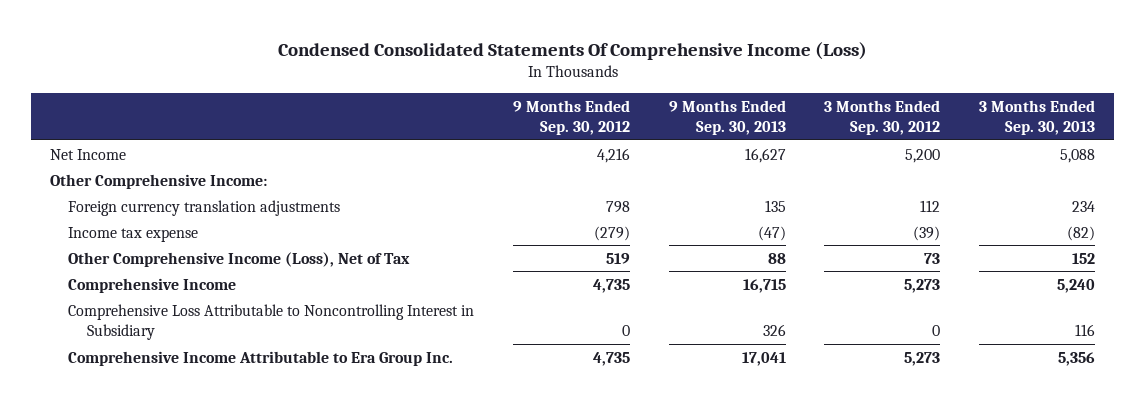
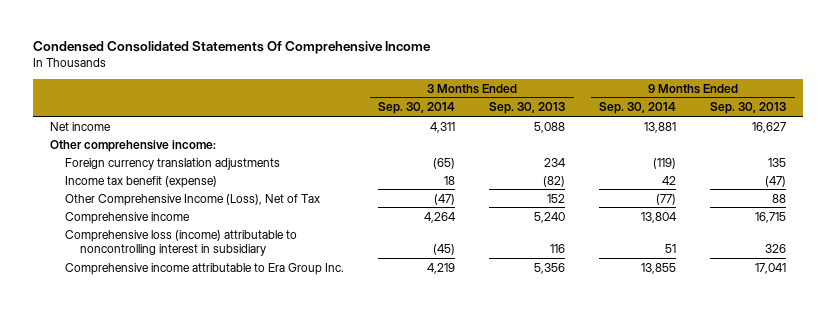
- Condensed Consolidated Statements Of Comprehensive Income (Loss)
+ Condensed Consolidated Statements Of Comprehensive Income
- | 9 Months Ended Sep. 30, 2012 | 9 Months Ended Sep. 30, 2013 | 3 Months Ended Sep. 30, 2012 | 3 Months Ended Sep. 30, 2013
+ | 3 Months Ended Sep. 30, 2014 | 3 Months Ended Sep. 30, 2013 | 9 Months Ended Sep. 30, 2014 | 9 Months Ended Sep. 30, 2013
- Net Income | 4,216 | 16,627 | 5,200 | 5,088
- Other Comprehensive Income:
+ Net income | 4,311 | 5,088 | 13,881 | 16,627
+ Other comprehensive income:
- Income tax expense | (279) | (47) | (39) | (82)
+ Income tax benefit (expense) | 18 | (82) | 42 | (47)
- Comprehensive Income | 4,735 | 16,715 | 5,273 | 5,240
- Comprehensive Loss Attributable to Noncontrolling Interest in Subsidiary | 0 | 326 | 0 | 116
- Comprehensive Income Attributable to Era Group Inc. | 4,735 | 17,041 | 5,273 | 5,356
+ Comprehensive income | 4,264 | 5,240 | 13,804 | 16,715
+ Comprehensive loss (income) attributable to noncontrolling interest in subsidiary | (45) | 116 | 51 | 326
+ Comprehensive income attributable to Era Group Inc. | 4,219 | 5,356 | 13,855 | 17,041

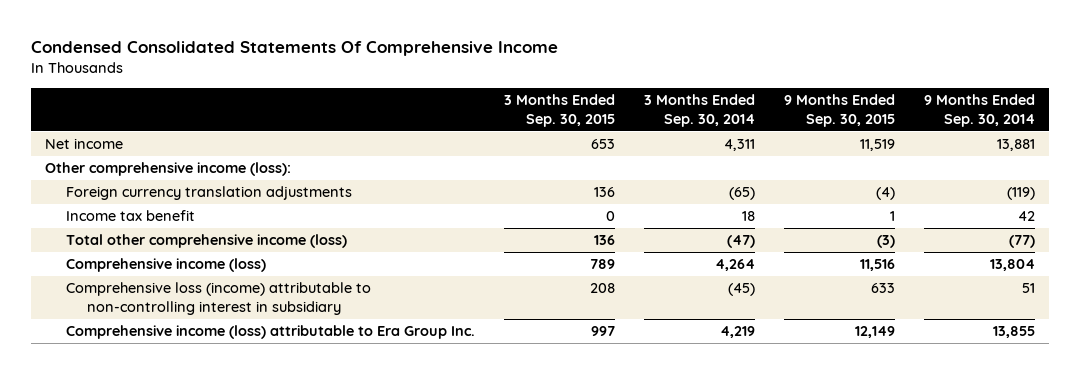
- | 3 Months Ended Sep. 30, 2014 | 3 Months Ended Sep. 30, 2013 | 9 Months Ended Sep. 30, 2014 | 9 Months Ended Sep. 30, 2013
+ | 3 Months Ended Sep. 30, 2015 | 3 Months Ended Sep. 30, 2014 | 9 Months Ended Sep. 30, 2015 | 9 Months Ended Sep. 30, 2014
- Other comprehensive income:
+ Other comprehensive income (loss):
- Income tax benefit (expense) | 18 | (82) | 42 | (47)
- Other Comprehensive Income (Loss), Net of Tax | (47) | 152 | (77) | 88
- Comprehensive income | 4,264 | 5,240 | 13,804 | 16,715
- Comprehensive loss (income) attributable to noncontrolling interest in subsidiary | (45) | 116 | 51 | 326
- Comprehensive income attributable to Era Group Inc. | 4,219 | 5,356 | 13,855 | 17,041
+ Income tax benefit | 0 | 18 | 1 | 42
+ Total other comprehensive income (loss) | 136 | (47) | (3) | (77)
+ Comprehensive income (loss) | 789 | 4,264 | 11,516 | 13,804
+ Comprehensive loss (income) attributable to non-controlling interest in subsidiary | 208 | (45) | 633 | 51
+ Comprehensive income (loss) attributable to Era Group Inc. | 997 | 4,219 | 12,149 | 13,855

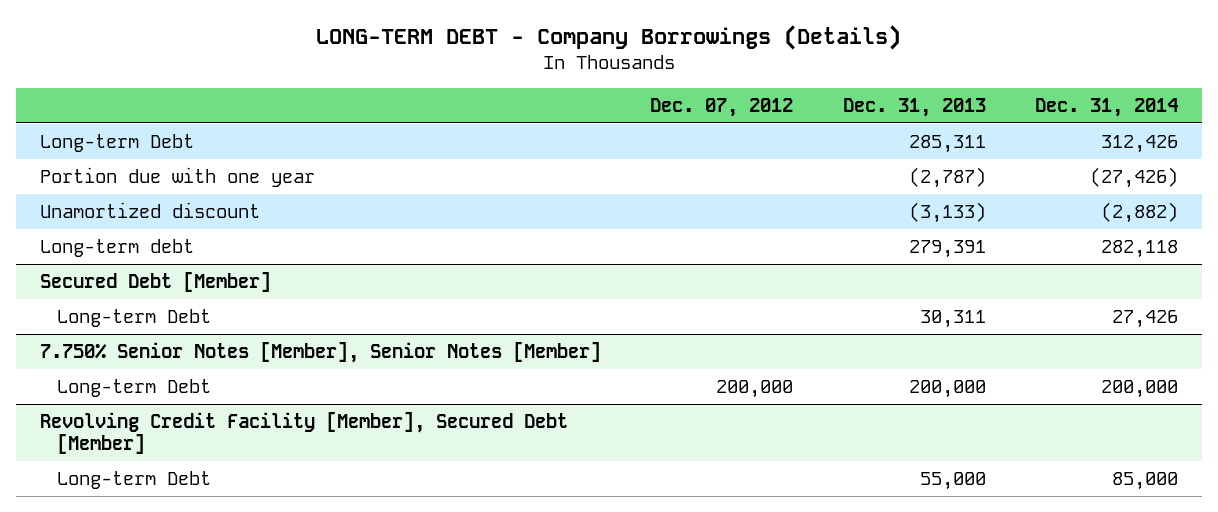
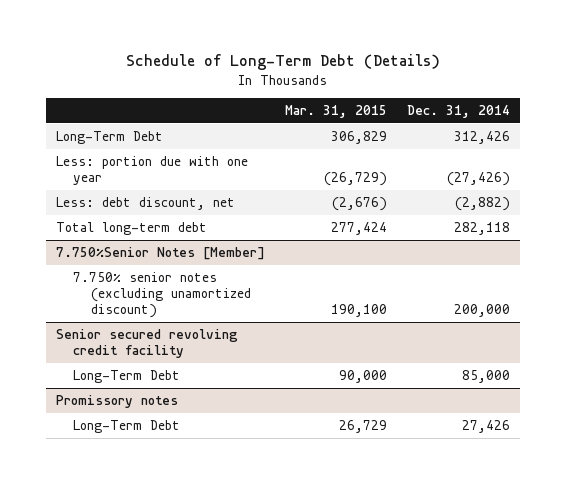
- LONG-TERM DEBT - Company Borrowings (Details)
+ Schedule of Long-Term Debt (Details)
- | Dec. 07, 2012 | Dec. 31, 2013 | Dec. 31, 2014
+ | Mar. 31, 2015 | Dec. 31, 2014
- Long-term Debt | | 285,311 | 312,426
- Portion due with one year | | (2,787) | (27,426)
- Unamortized discount | | (3,133) | (2,882)
- Long-term debt | | 279,391 | 282,118
- Secured Debt [Member]
- Long-term Debt | | 30,311 | 27,426
- 7.750% Senior Notes [Member], Senior Notes [Member]
- Long-term Debt | 200,000 | 200,000 | 200,000
- Revolving Credit Facility [Member], Secured Debt [Member]
- Long-term Debt | | 55,000 | 85,000
+ Long-Term Debt | 306,829 | 312,426
+ Less: portion due with one year | (26,729) | (27,426)
+ Less: debt discount, net | (2,676) | (2,882)
+ Total long-term debt | 277,424 | 282,118
+ 7.750%Senior Notes [Member]
+ 7.750% senior notes (excluding unamortized discount) | 190,100 | 200,000
+ Senior secured revolving credit facility
+ Long-Term Debt | 90,000 | 85,000
+ Promissory notes
+ Long-Term Debt | 26,729 | 27,426

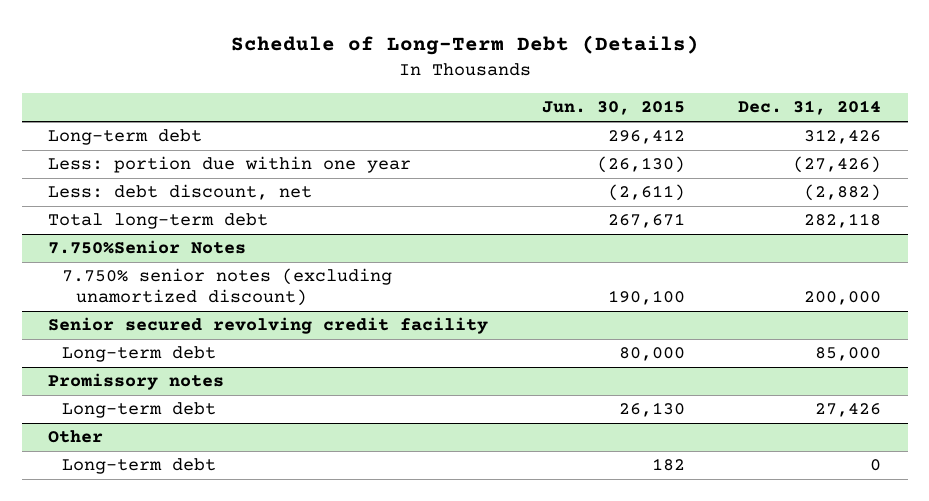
- | Mar. 31, 2015 | Dec. 31, 2014
+ | Jun. 30, 2015 | Dec. 31, 2014
- Long-Term Debt | 306,829 | 312,426
- Less: portion due with one year | (26,729) | (27,426)
+ Long-term debt | 296,412 | 312,426
+ Less: portion due within one year | (26,130) | (27,426)
- 7.750%Senior Notes [Member]
+ 7.750%Senior Notes
@ Senior secured revolving credit facility
- Long-Term Debt | 90,000 | 85,000
+ Long-term debt | 80,000 | 85,000
@ Promissory notes
- Long-Term Debt | 26,729 | 27,426
+ Long-term debt | 26,130 | 27,426
+ Other
+ Long-term debt | 182 | 0

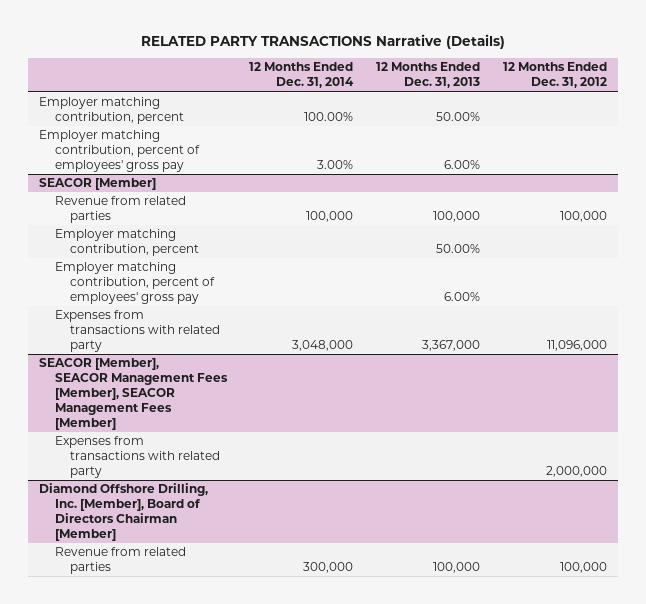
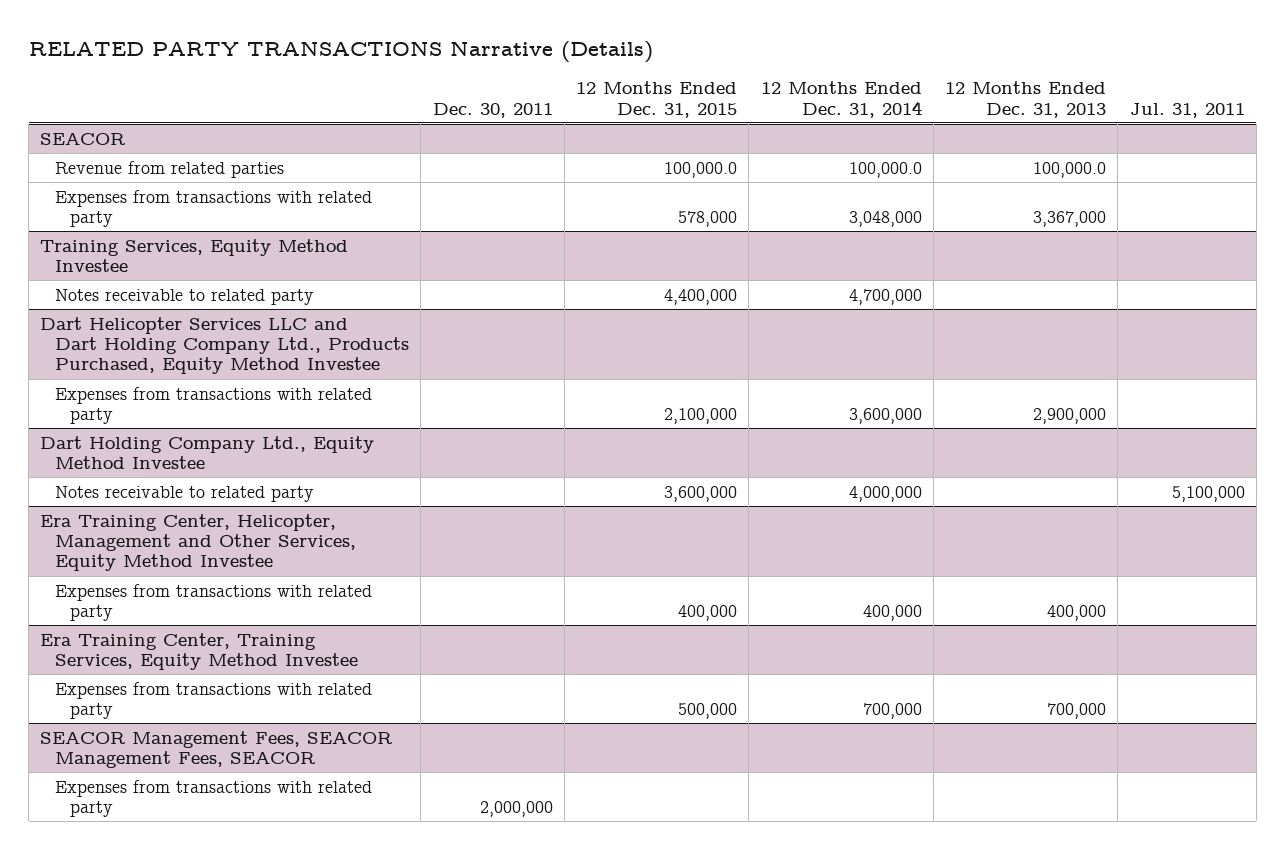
- | 12 Months Ended Dec. 31, 2014 | 12 Months Ended Dec. 31, 2013 | 12 Months Ended Dec. 31, 2012
+ | Dec. 30, 2011 | 12 Months Ended Dec. 31, 2015 | 12 Months Ended Dec. 31, 2014 | 12 Months Ended Dec. 31, 2013 | Jul. 31, 2011
- Employer matching contribution, percent | 100.00% | 50.00% |
- Employer matching contribution, percent of employees' gross pay | 3.00% | 6.00% |
- SEACOR [Member]
- Revenue from related parties | 100,000 | 100,000 | 100,000
- Employer matching contribution, percent | | 50.00% |
- Employer matching contribution, percent of employees' gross pay | | 6.00% |
+ SEACOR
+ Revenue from related parties | | 100,000.0 | 100,000.0 | 100,000.0 |
- SEACOR [Member], SEACOR Management Fees [Member], SEACOR Management Fees [Member]
+ Training Services, Equity Method Investee
+ Notes receivable to related party | | 4,400,000 | 4,700,000 | |
+ Dart Helicopter Services LLC and Dart Holding Company Ltd., Products Purchased, Equity Method Investee
+ Expenses from transactions with related party | | 2,100,000 | 3,600,000 | 2,900,000 |
+ Dart Holding Company Ltd., Equity Method Investee
+ Notes receivable to related party | | 3,600,000 | 4,000,000 | | 5,100,000
+ Era Training Center, Helicopter, Management and Other Services, Equity Method Investee
+ Expenses from transactions with related party | | 400,000 | 400,000 | 400,000 |
+ Era Training Center, Training Services, Equity Method Investee
+ Expenses from transactions with related party | | 500,000 | 700,000 | 700,000 |
+ SEACOR Management Fees, SEACOR Management Fees, SEACOR
- Diamond Offshore Drilling, Inc. [Member], Board of Directors Chairman [Member]
- Revenue from related parties | 300,000 | 100,000 | 100,000

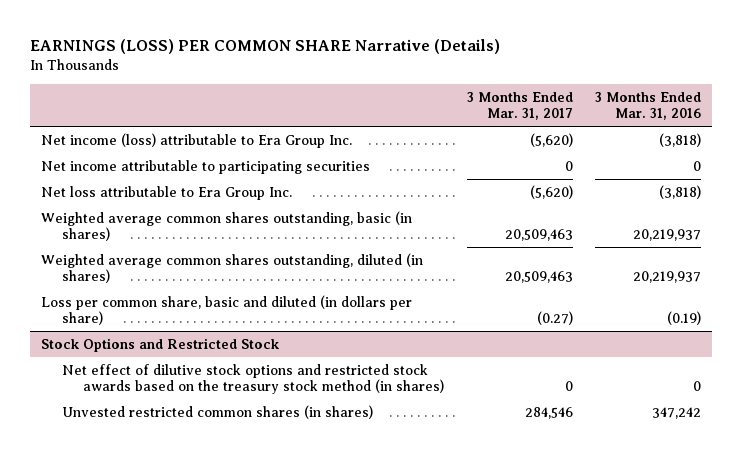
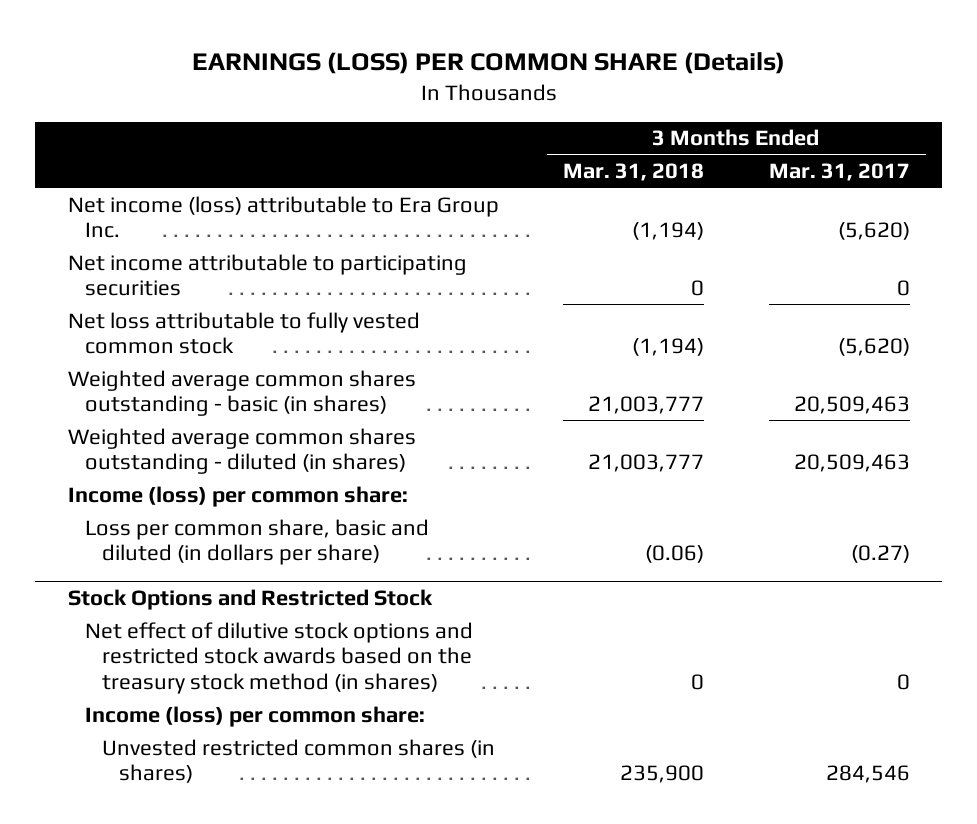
- EARNINGS (LOSS) PER COMMON SHARE Narrative (Details)
+ EARNINGS (LOSS) PER COMMON SHARE (Details)
- | 3 Months Ended Mar. 31, 2017 | 3 Months Ended Mar. 31, 2016
+ | 3 Months Ended Mar. 31, 2018 | 3 Months Ended Mar. 31, 2017
- Net loss attributable to Era Group Inc. | (5,620) | (3,818)
- Weighted average common shares outstanding, basic (in shares) | 20,509,463 | 20,219,937
- Weighted average common shares outstanding, diluted (in shares) | 20,509,463 | 20,219,937
+ Net loss attributable to fully vested common stock | (1,194) | (5,620)
+ Weighted average common shares outstanding - basic (in shares) | 21,003,777 | 20,509,463
+ Weighted average common shares outstanding - diluted (in shares) | 21,003,777 | 20,509,463
+ Income (loss) per common share:
@ Stock Options and Restricted Stock
+ Income (loss) per common share:

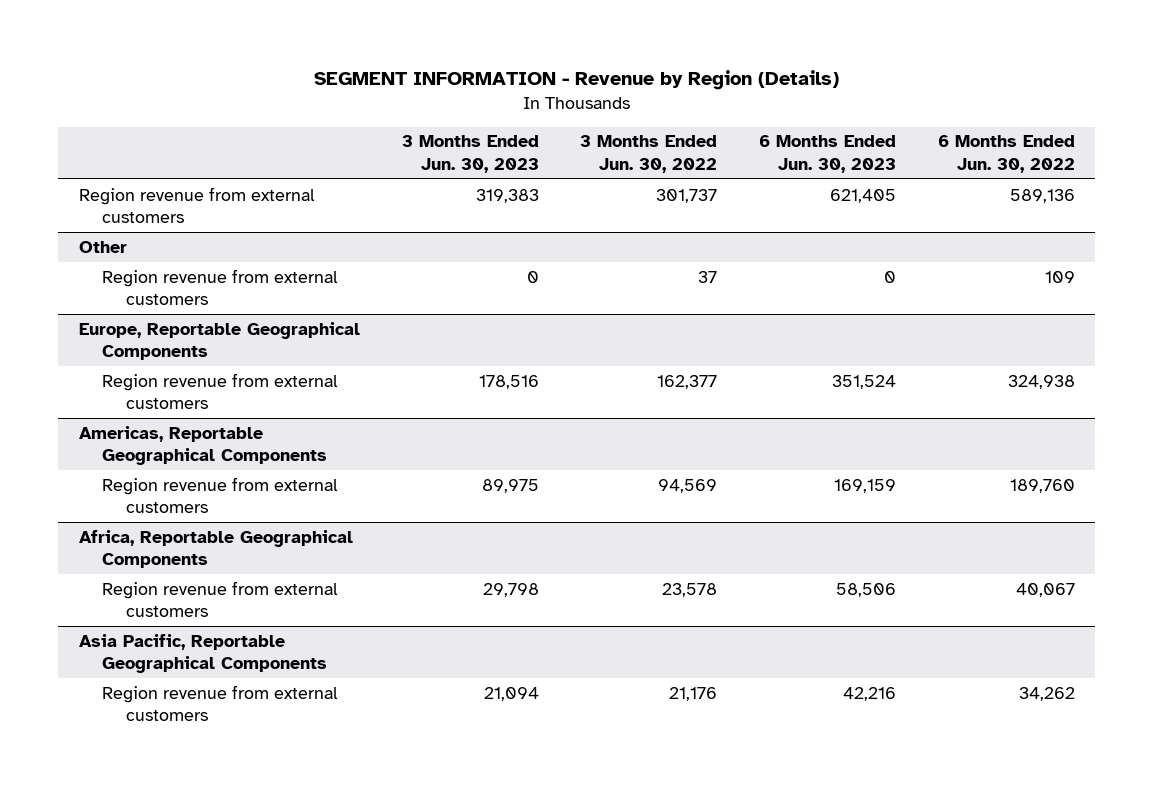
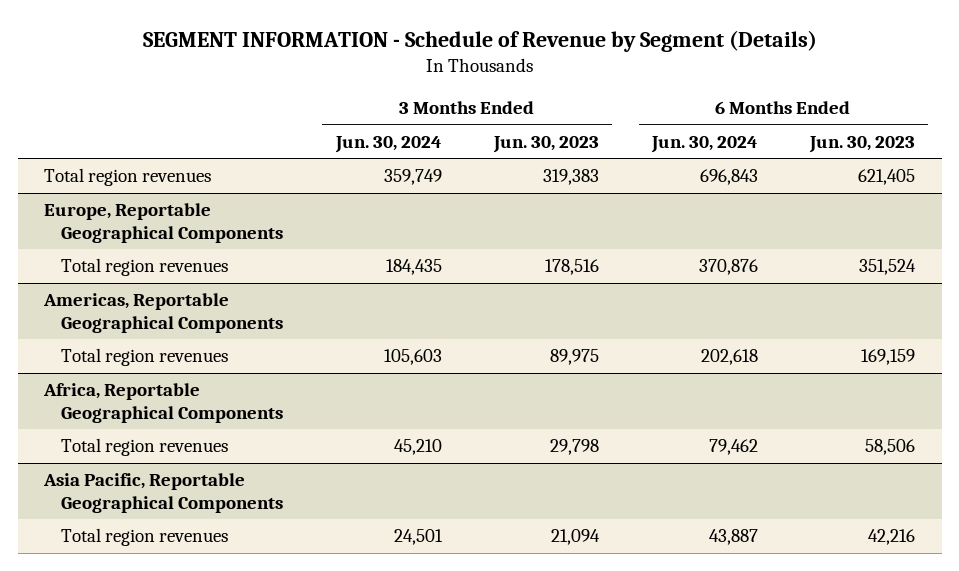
- SEGMENT INFORMATION - Revenue by Region (Details)
+ SEGMENT INFORMATION - Schedule of Revenue by Segment (Details)
- | 3 Months Ended Jun. 30, 2023 | 3 Months Ended Jun. 30, 2022 | 6 Months Ended Jun. 30, 2023 | 6 Months Ended Jun. 30, 2022
+ | 3 Months Ended Jun. 30, 2024 | 3 Months Ended Jun. 30, 2023 | 6 Months Ended Jun. 30, 2024 | 6 Months Ended Jun. 30, 2023
- Region revenue from external customers | 319,383 | 301,737 | 621,405 | 589,136
- Other
- Region revenue from external customers | 0 | 37 | 0 | 109
+ Total region revenues | 359,749 | 319,383 | 696,843 | 621,405
@ Europe, Reportable Geographical Components
- Region revenue from external customers | 178,516 | 162,377 | 351,524 | 324,938
+ Total region revenues | 184,435 | 178,516 | 370,876 | 351,524
@ Americas, Reportable Geographical Components
- Region revenue from external customers | 89,975 | 94,569 | 169,159 | 189,760
+ Total region revenues | 105,603 | 89,975 | 202,618 | 169,159
@ Africa, Reportable Geographical Components
- Region revenue from external customers | 29,798 | 23,578 | 58,506 | 40,067
+ Total region revenues | 45,210 | 29,798 | 79,462 | 58,506
@ Asia Pacific, Reportable Geographical Components
- Region revenue from external customers | 21,094 | 21,176 | 42,216 | 34,262
+ Total region revenues | 24,501 | 21,094 | 43,887 | 42,216

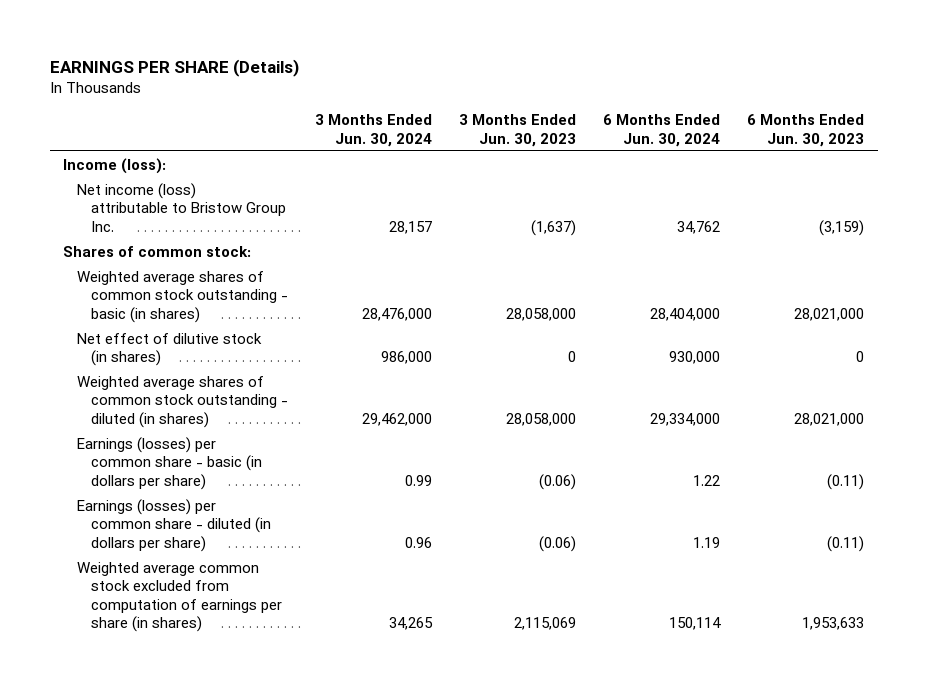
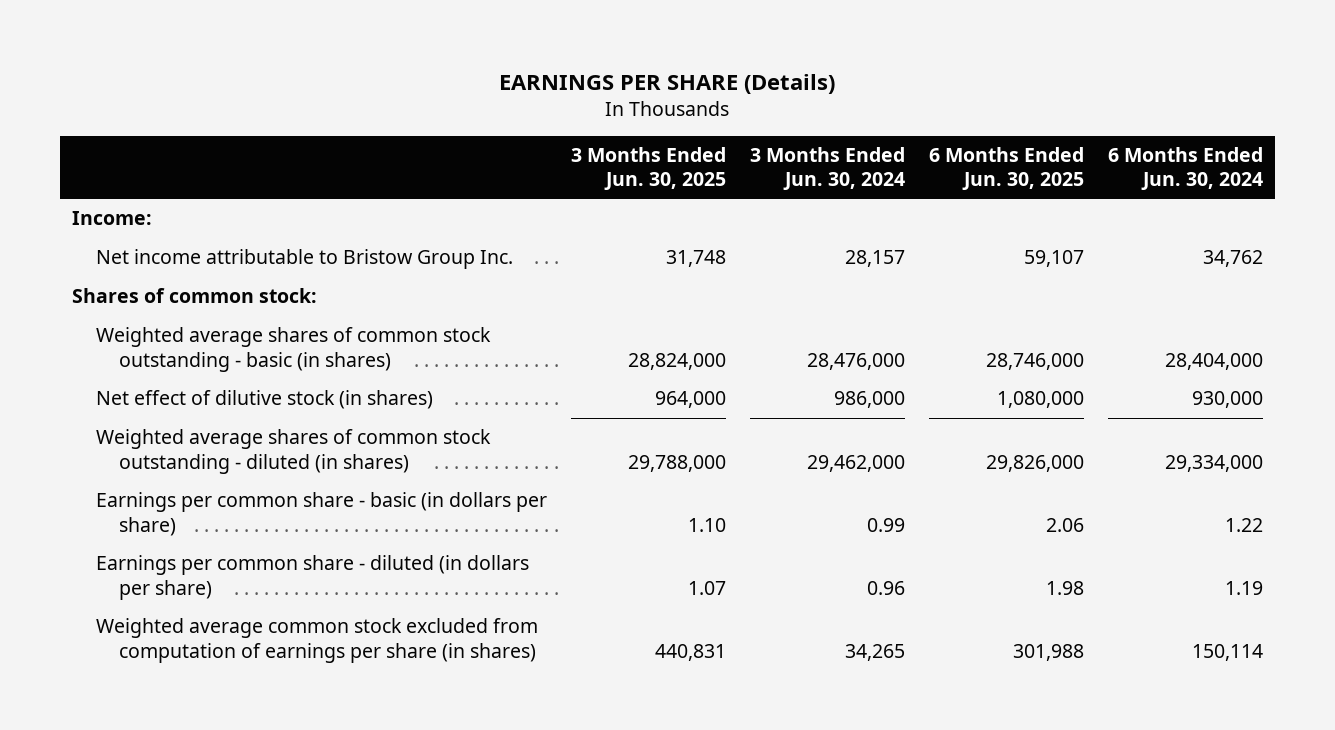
- | 3 Months Ended Jun. 30, 2024 | 3 Months Ended Jun. 30, 2023 | 6 Months Ended Jun. 30, 2024 | 6 Months Ended Jun. 30, 2023
+ | 3 Months Ended Jun. 30, 2025 | 3 Months Ended Jun. 30, 2024 | 6 Months Ended Jun. 30, 2025 | 6 Months Ended Jun. 30, 2024
- Income (loss):
- Net income (loss) attributable to Bristow Group Inc. | 28,157 | (1,637) | 34,762 | (3,159)
+ Income:
+ Net income attributable to Bristow Group Inc. | 31,748 | 28,157 | 59,107 | 34,762
- Earnings (losses) per common share - basic (in dollars per share) | 0.99 | (0.06) | 1.22 | (0.11)
- Earnings (losses) per common share - diluted (in dollars per share) | 0.96 | (0.06) | 1.19 | (0.11)
+ Earnings per common share - basic (in dollars per share) | 1.10 | 0.99 | 2.06 | 1.22
+ Earnings per common share - diluted (in dollars per share) | 1.07 | 0.96 | 1.98 | 1.19

